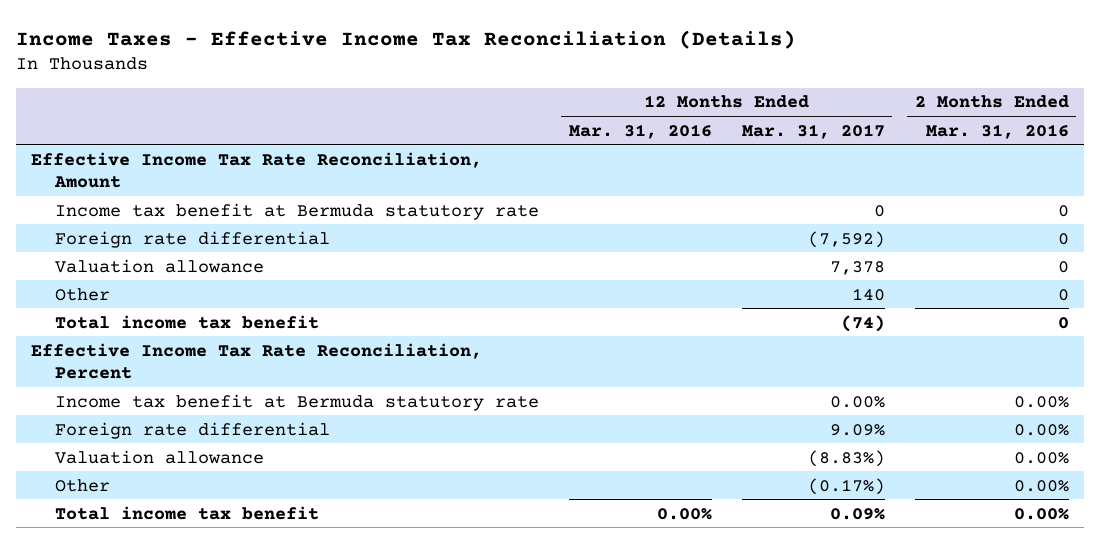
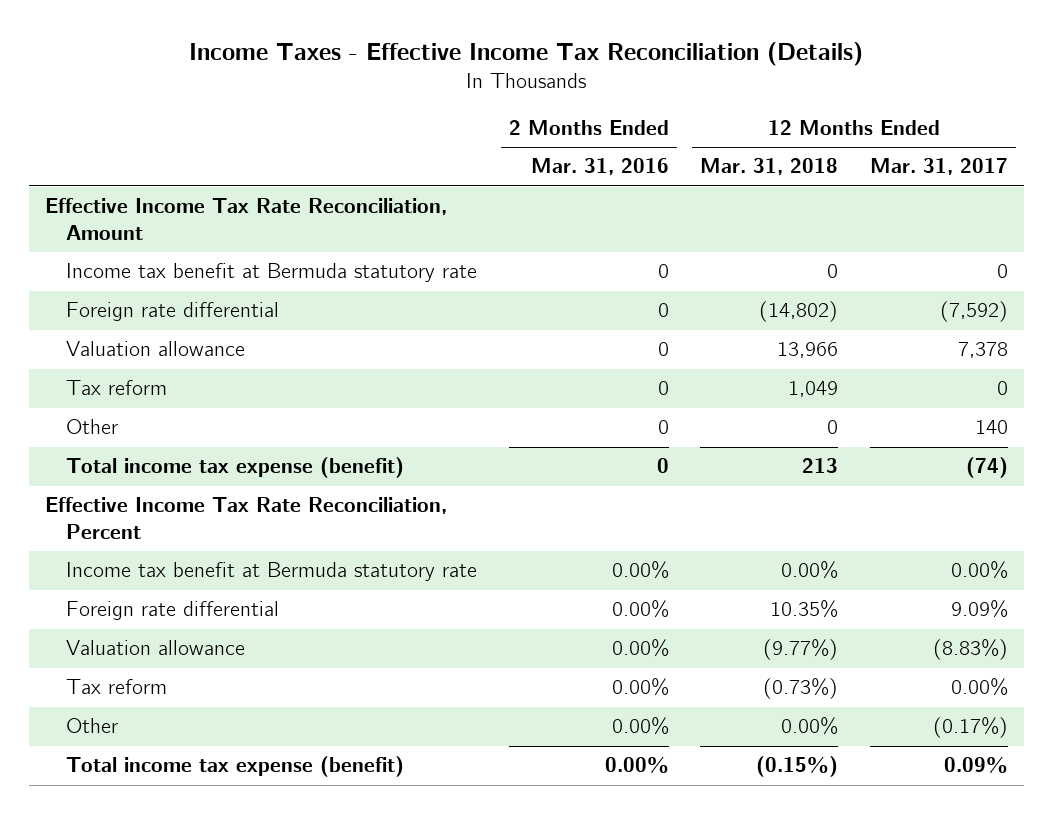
- | 12 Months Ended Mar. 31, 2016 | 12 Months Ended Mar. 31, 2017 | 2 Months Ended Mar. 31, 2016
+ | 2 Months Ended Mar. 31, 2016 | 12 Months Ended Mar. 31, 2018 | 12 Months Ended Mar. 31, 2017
+ Tax reform | 0 | 1,049 | 0
- Total income tax benefit | | (74) | 0
+ Total income tax expense (benefit) | 0 | 213 | (74)
+ Tax reform | 0.00% | (0.73%) | 0.00%
- Total income tax benefit | 0.00% | 0.09% | 0.00%
+ Total income tax expense (benefit) | 0.00% | (0.15%) | 0.09%

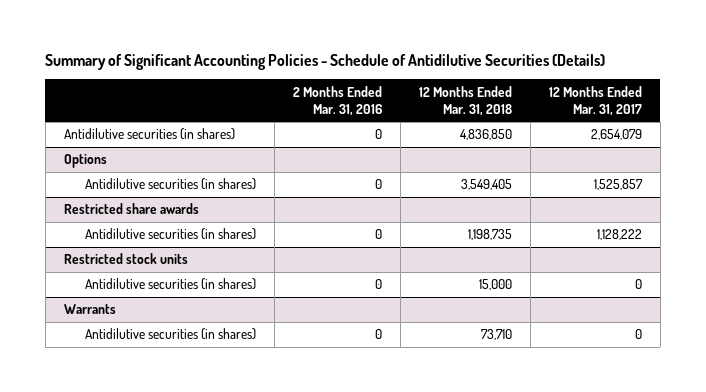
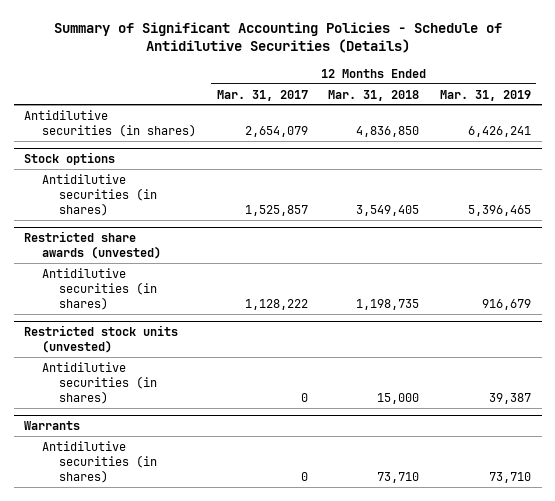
- | 2 Months Ended Mar. 31, 2016 | 12 Months Ended Mar. 31, 2018 | 12 Months Ended Mar. 31, 2017
+ | 12 Months Ended Mar. 31, 2017 | 12 Months Ended Mar. 31, 2018 | 12 Months Ended Mar. 31, 2019
- Options
+ Stock options
- Restricted share awards
+ Restricted share awards (unvested)
- Restricted stock units
+ Restricted stock units (unvested)

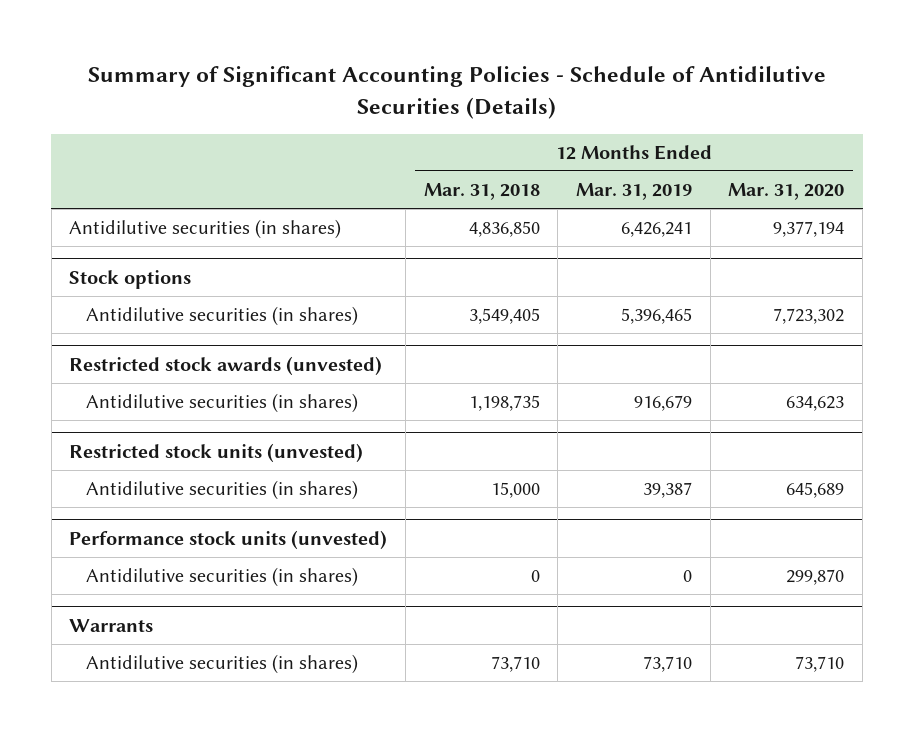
- | 12 Months Ended Mar. 31, 2017 | 12 Months Ended Mar. 31, 2018 | 12 Months Ended Mar. 31, 2019
+ | 12 Months Ended Mar. 31, 2018 | 12 Months Ended Mar. 31, 2019 | 12 Months Ended Mar. 31, 2020
- Restricted share awards (unvested)
+ Restricted stock awards (unvested)
+ Performance stock units (unvested)
+ Antidilutive securities (in shares) | 0 | 0 | 299,870

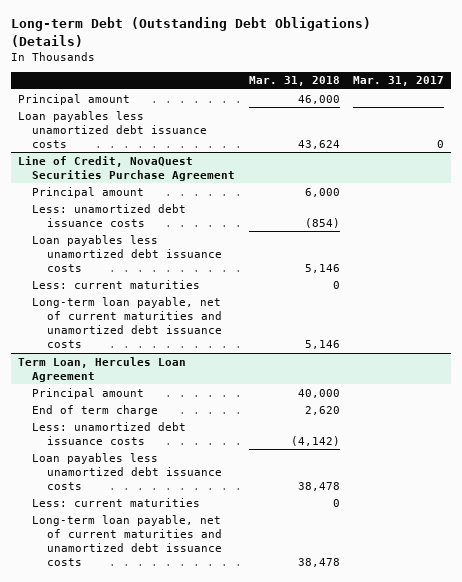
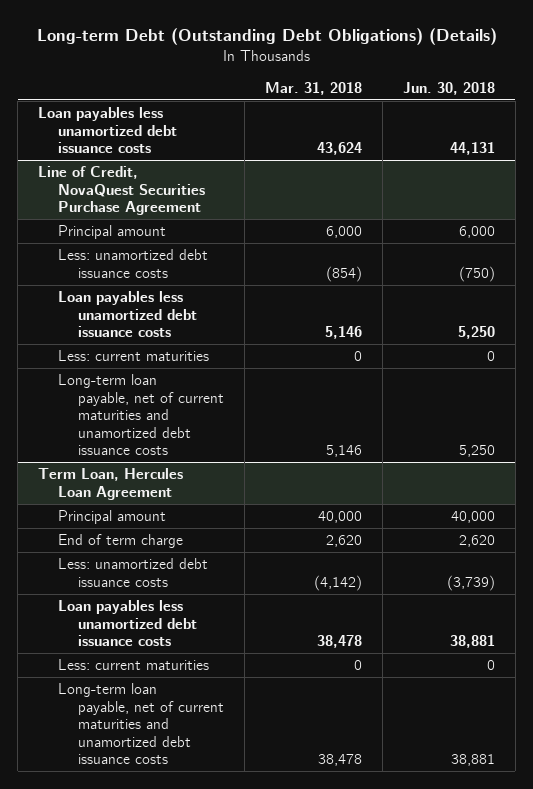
- | Mar. 31, 2018 | Mar. 31, 2017
+ | Mar. 31, 2018 | Jun. 30, 2018
- Principal amount | 46,000 |

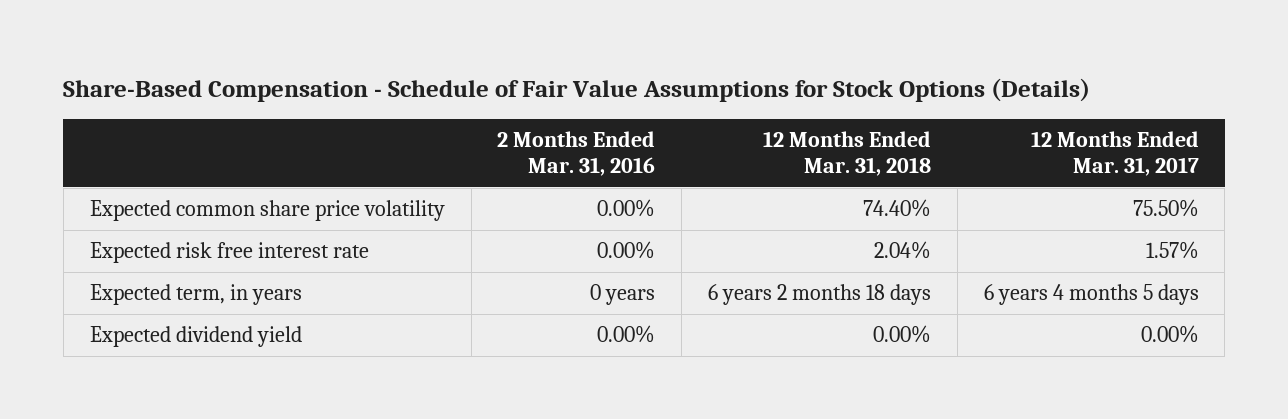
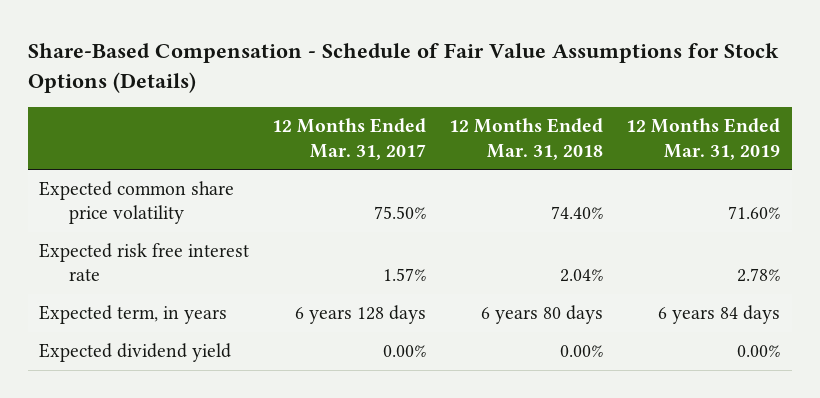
- | 2 Months Ended Mar. 31, 2016 | 12 Months Ended Mar. 31, 2018 | 12 Months Ended Mar. 31, 2017
+ | 12 Months Ended Mar. 31, 2017 | 12 Months Ended Mar. 31, 2018 | 12 Months Ended Mar. 31, 2019
- Expected term, in years | 0 years | 6 years 2 months 18 days | 6 years 4 months 5 days
+ Expected term, in years | 6 years 128 days | 6 years 80 days | 6 years 84 days

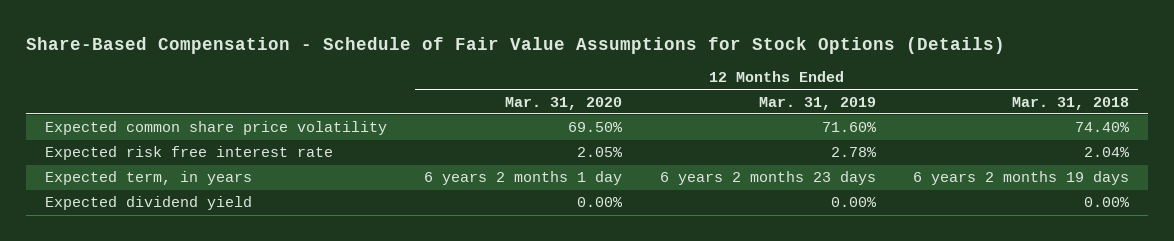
- | 12 Months Ended Mar. 31, 2017 | 12 Months Ended Mar. 31, 2018 | 12 Months Ended Mar. 31, 2019
+ | 12 Months Ended Mar. 31, 2020 | 12 Months Ended Mar. 31, 2019 | 12 Months Ended Mar. 31, 2018
- Expected term, in years | 6 years 128 days | 6 years 80 days | 6 years 84 days
+ Expected term, in years | 6 years 2 months 1 day | 6 years 2 months 23 days | 6 years 2 months 19 days

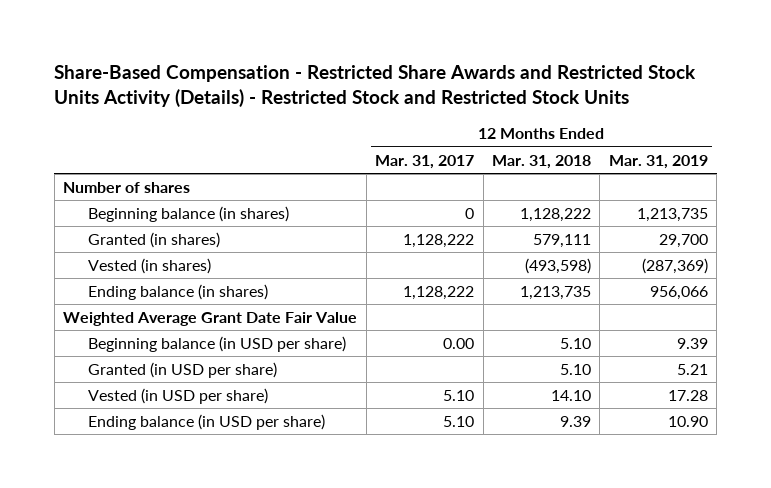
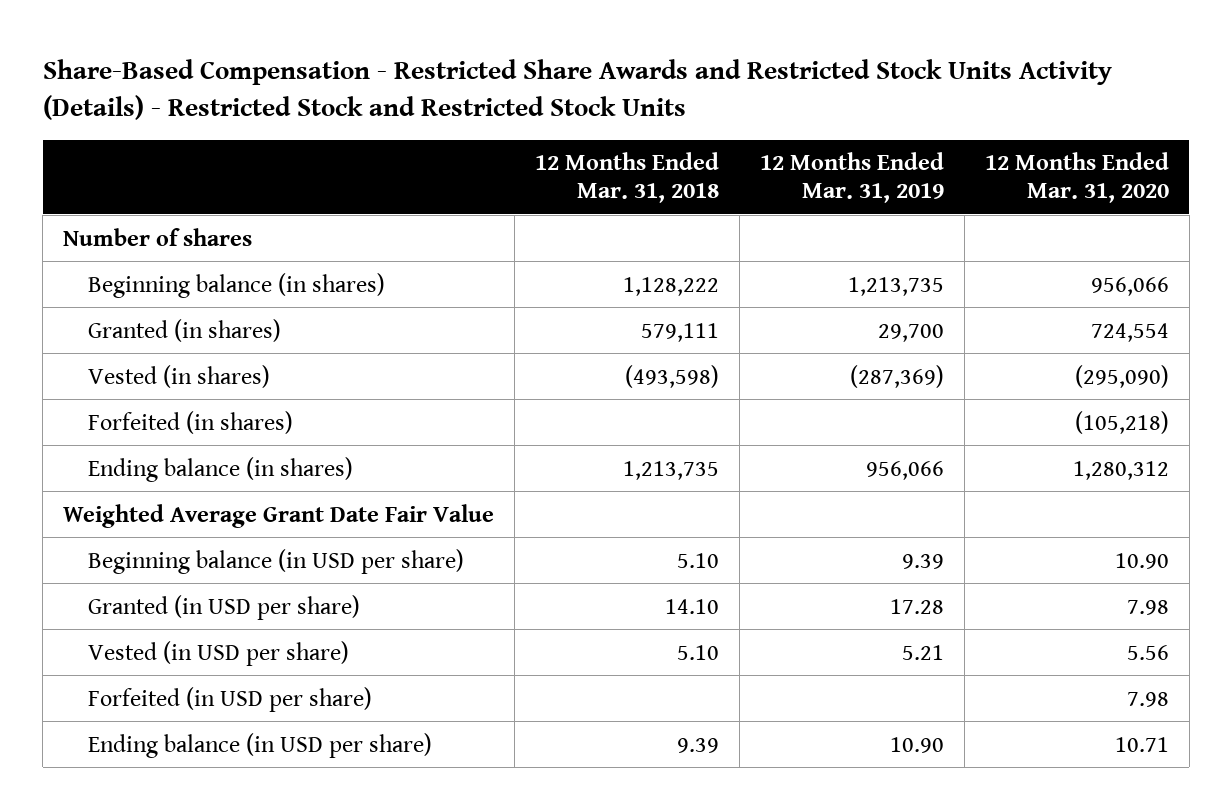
- | 12 Months Ended Mar. 31, 2017 | 12 Months Ended Mar. 31, 2018 | 12 Months Ended Mar. 31, 2019
+ | 12 Months Ended Mar. 31, 2018 | 12 Months Ended Mar. 31, 2019 | 12 Months Ended Mar. 31, 2020
+ Forfeited (in shares) | | | (105,218)
- Granted (in USD per share) | | 5.10 | 5.21
- Vested (in USD per share) | 5.10 | 14.10 | 17.28
+ Granted (in USD per share) | 14.10 | 17.28 | 7.98
+ Vested (in USD per share) | 5.10 | 5.21 | 5.56
+ Forfeited (in USD per share) | | | 7.98

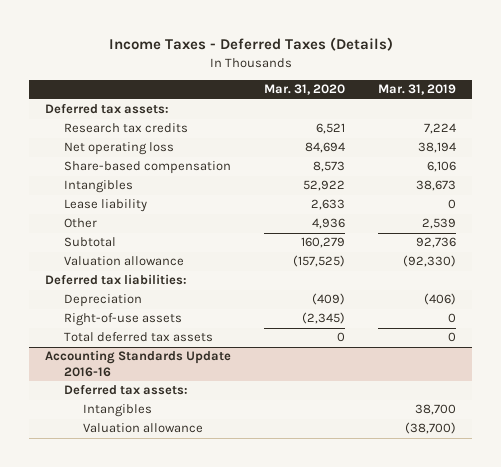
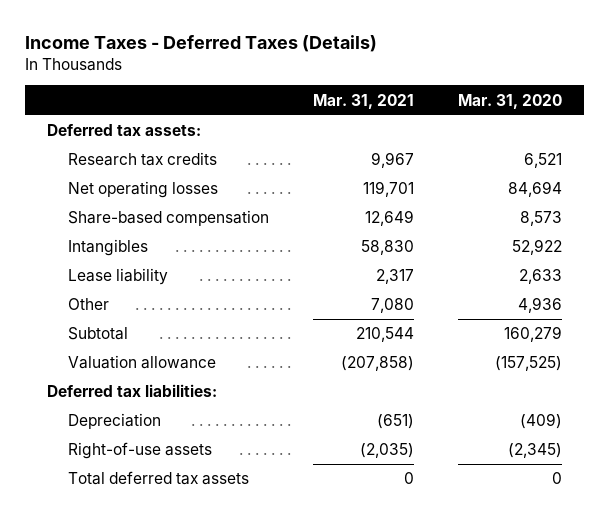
- | Mar. 31, 2020 | Mar. 31, 2019
+ | Mar. 31, 2021 | Mar. 31, 2020
- Net operating loss | 84,694 | 38,194
+ Net operating losses | 119,701 | 84,694
- Accounting Standards Update 2016-16
- Deferred tax assets:
- Intangibles | | 38,700
- Valuation allowance | | (38,700)

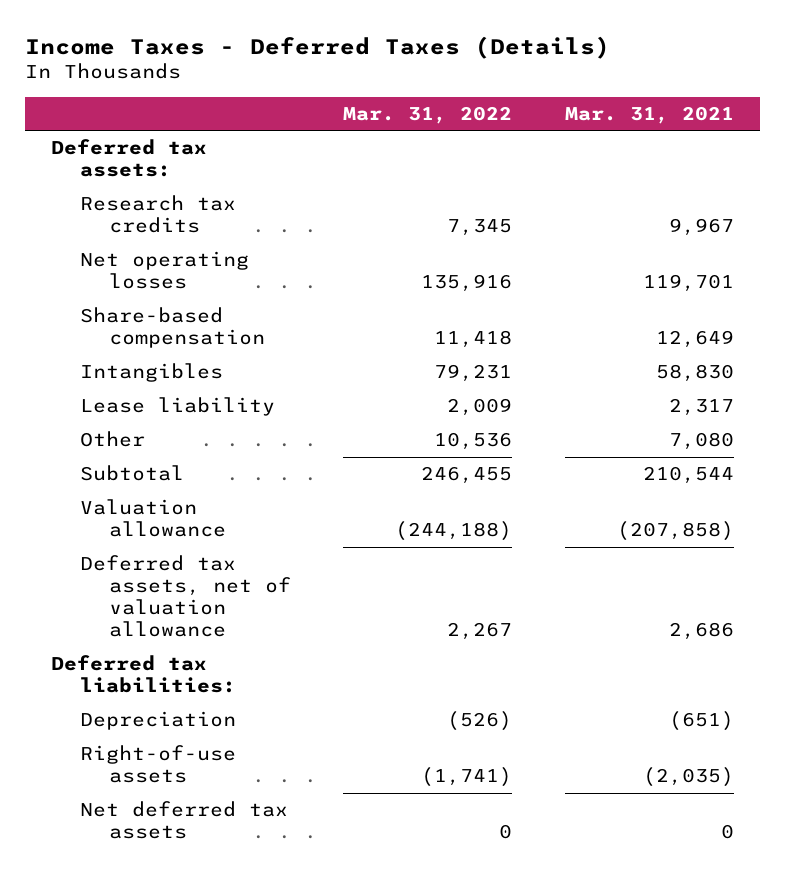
- | Mar. 31, 2021 | Mar. 31, 2020
+ | Mar. 31, 2022 | Mar. 31, 2021
+ Deferred tax assets, net of valuation allowance | 2,267 | 2,686
- Total deferred tax assets | 0 | 0
+ Net deferred tax assets | 0 | 0

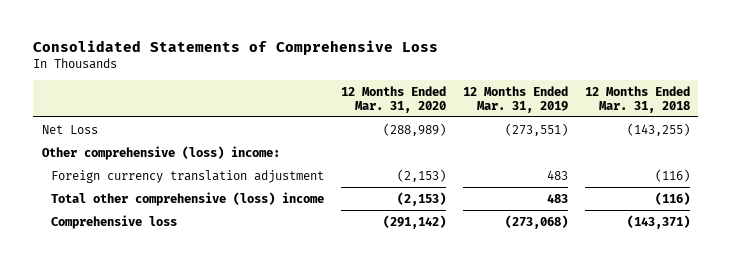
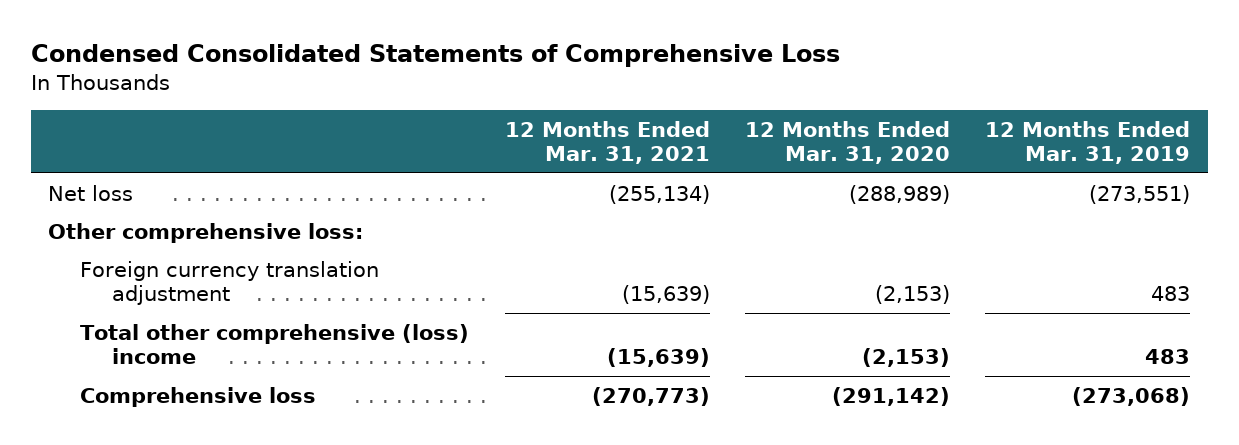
- Consolidated Statements of Comprehensive Loss
+ Condensed Consolidated Statements of Comprehensive Loss
- | 12 Months Ended Mar. 31, 2020 | 12 Months Ended Mar. 31, 2019 | 12 Months Ended Mar. 31, 2018
+ | 12 Months Ended Mar. 31, 2021 | 12 Months Ended Mar. 31, 2020 | 12 Months Ended Mar. 31, 2019
- Net Loss | (288,989) | (273,551) | (143,255)
- Other comprehensive (loss) income:
+ Net loss | (255,134) | (288,989) | (273,551)
+ Other comprehensive loss:

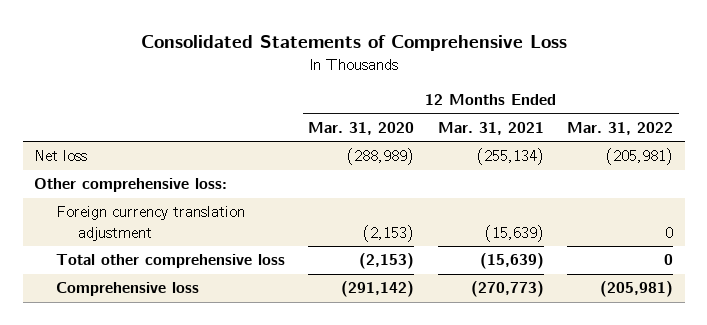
- Condensed Consolidated Statements of Comprehensive Loss
+ Consolidated Statements of Comprehensive Loss
- | 12 Months Ended Mar. 31, 2021 | 12 Months Ended Mar. 31, 2020 | 12 Months Ended Mar. 31, 2019
+ | 12 Months Ended Mar. 31, 2020 | 12 Months Ended Mar. 31, 2021 | 12 Months Ended Mar. 31, 2022
- Total other comprehensive (loss) income | (15,639) | (2,153) | 483
+ Total other comprehensive loss | (2,153) | (15,639) | 0

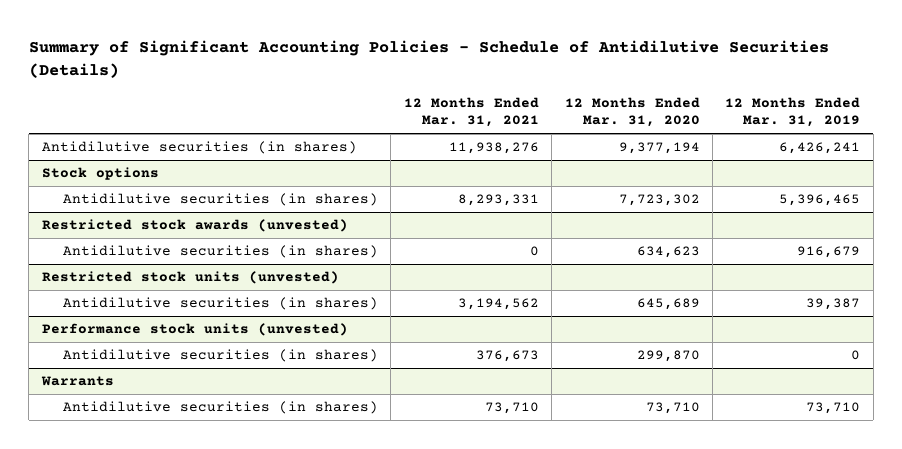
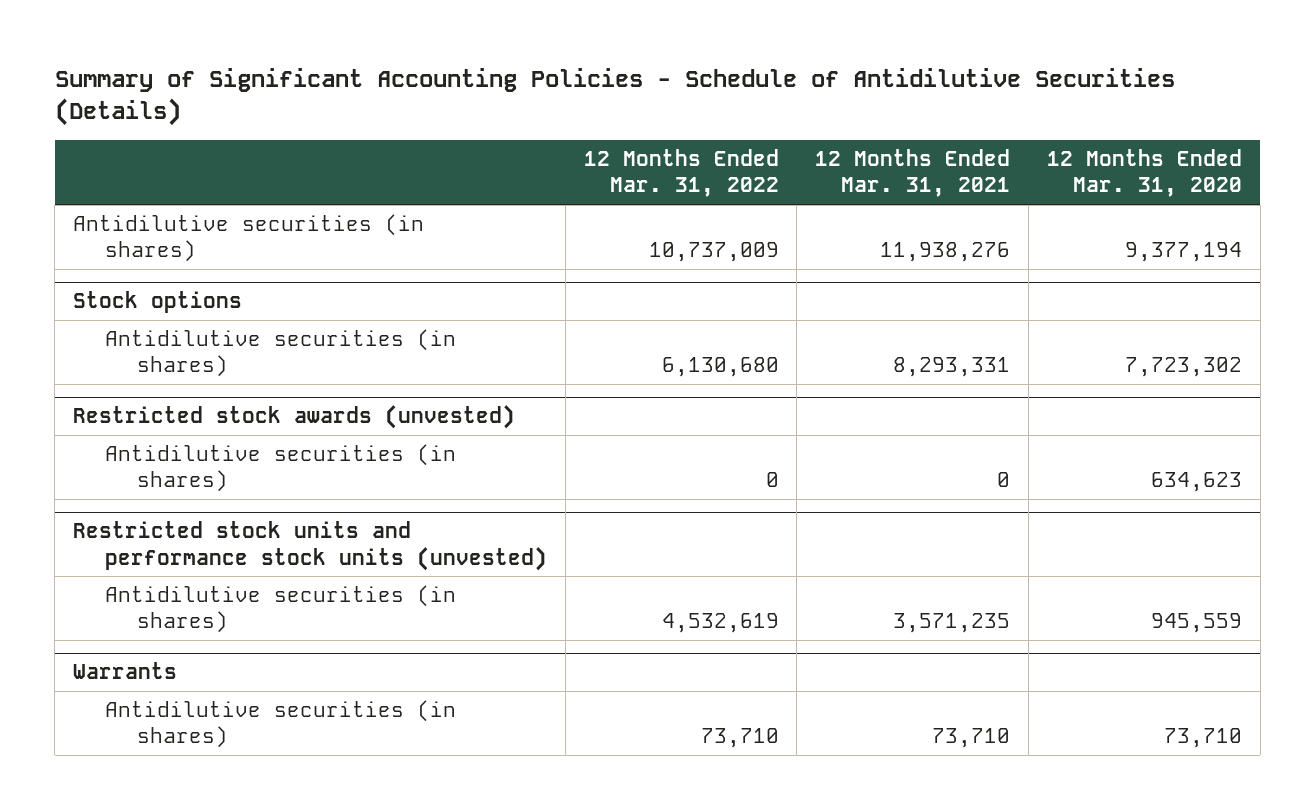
- | 12 Months Ended Mar. 31, 2021 | 12 Months Ended Mar. 31, 2020 | 12 Months Ended Mar. 31, 2019
+ | 12 Months Ended Mar. 31, 2022 | 12 Months Ended Mar. 31, 2021 | 12 Months Ended Mar. 31, 2020
- Restricted stock units (unvested)
- Antidilutive securities (in shares) | 3,194,562 | 645,689 | 39,387
- Performance stock units (unvested)
- Antidilutive securities (in shares) | 376,673 | 299,870 | 0
+ Restricted stock units and performance stock units (unvested)
+ Antidilutive securities (in shares) | 4,532,619 | 3,571,235 | 945,559

